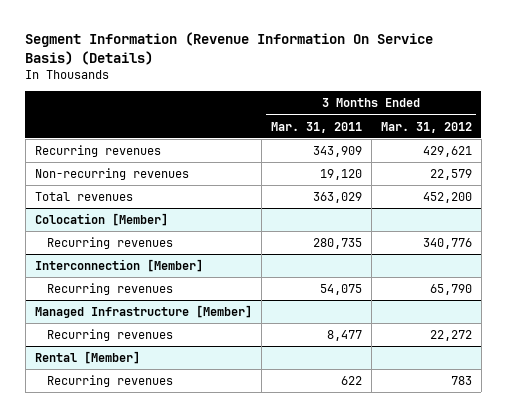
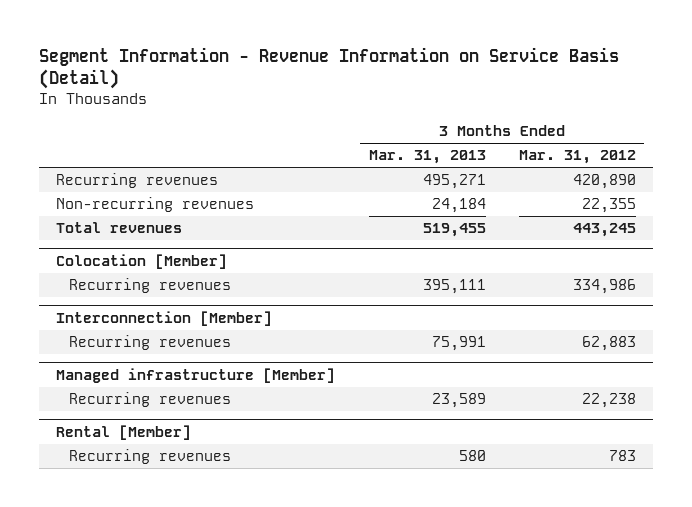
- Segment Information (Revenue Information On Service Basis) (Details)
+ Segment Information - Revenue Information on Service Basis (Detail)
- | 3 Months Ended Mar. 31, 2011 | 3 Months Ended Mar. 31, 2012
+ | 3 Months Ended Mar. 31, 2013 | 3 Months Ended Mar. 31, 2012
- Recurring revenues | 343,909 | 429,621
- Non-recurring revenues | 19,120 | 22,579
- Total revenues | 363,029 | 452,200
+ Recurring revenues | 495,271 | 420,890
+ Non-recurring revenues | 24,184 | 22,355
+ Total revenues | 519,455 | 443,245
@ Colocation [Member]
- Recurring revenues | 280,735 | 340,776
+ Recurring revenues | 395,111 | 334,986
@ Interconnection [Member]
- Recurring revenues | 54,075 | 65,790
- Managed Infrastructure [Member]
- Recurring revenues | 8,477 | 22,272
@ Interconnection [Member]
+ Recurring revenues | 75,991 | 62,883
+ Managed infrastructure [Member]
+ Recurring revenues | 23,589 | 22,238

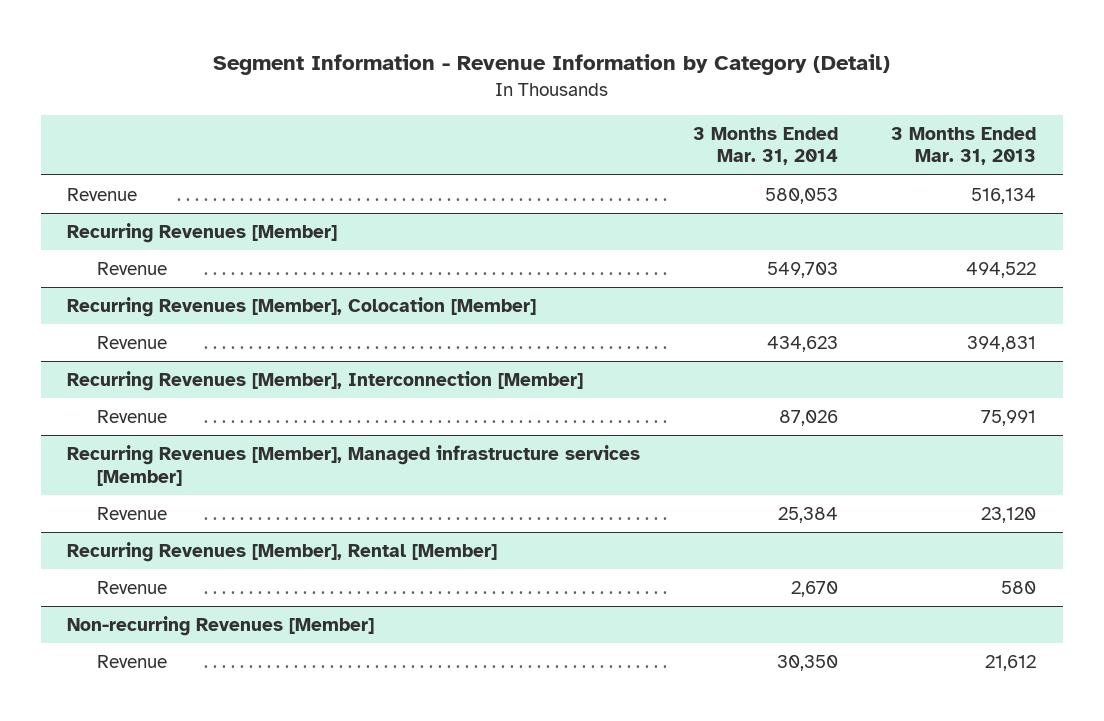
- Segment Information - Revenue Information on Service Basis (Detail)
+ Segment Information - Revenue Information by Category (Detail)
- | 3 Months Ended Mar. 31, 2013 | 3 Months Ended Mar. 31, 2012
+ | 3 Months Ended Mar. 31, 2014 | 3 Months Ended Mar. 31, 2013
- Recurring revenues | 495,271 | 420,890
- Non-recurring revenues | 24,184 | 22,355
- Total revenues | 519,455 | 443,245
- Colocation [Member]
- Recurring revenues | 395,111 | 334,986
- Interconnection [Member]
- Recurring revenues | 75,991 | 62,883
- Managed infrastructure [Member]
- Recurring revenues | 23,589 | 22,238
- Rental [Member]
- Recurring revenues | 580 | 783
+ Revenue | 580,053 | 516,134
+ Recurring Revenues [Member]
+ Revenue | 549,703 | 494,522
+ Recurring Revenues [Member], Colocation [Member]
+ Revenue | 434,623 | 394,831
+ Recurring Revenues [Member], Interconnection [Member]
+ Revenue | 87,026 | 75,991
+ Recurring Revenues [Member], Managed infrastructure services [Member]
+ Revenue | 25,384 | 23,120
+ Recurring Revenues [Member], Rental [Member]
+ Revenue | 2,670 | 580
+ Non-recurring Revenues [Member]
+ Revenue | 30,350 | 21,612

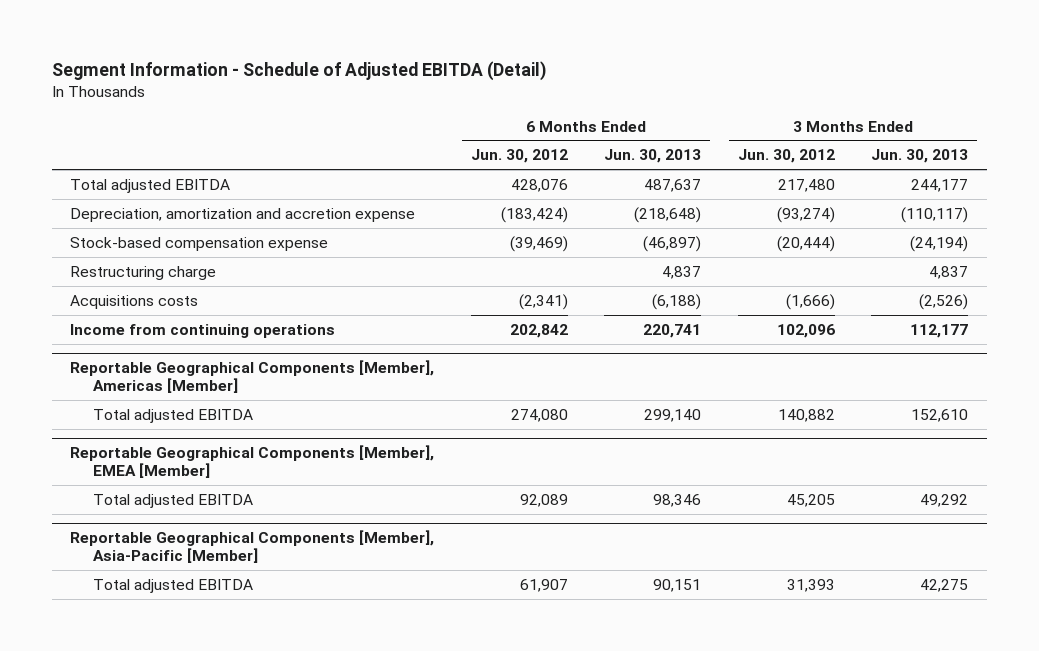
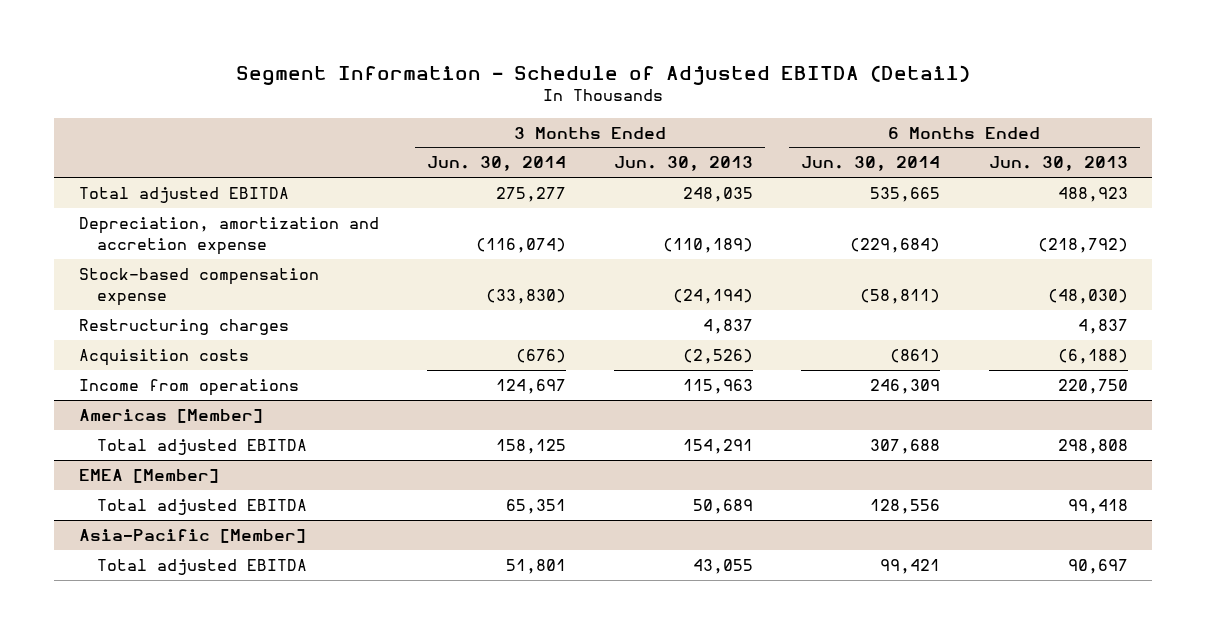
- | 6 Months Ended Jun. 30, 2012 | 6 Months Ended Jun. 30, 2013 | 3 Months Ended Jun. 30, 2012 | 3 Months Ended Jun. 30, 2013
+ | 3 Months Ended Jun. 30, 2014 | 3 Months Ended Jun. 30, 2013 | 6 Months Ended Jun. 30, 2014 | 6 Months Ended Jun. 30, 2013
- Total adjusted EBITDA | 428,076 | 487,637 | 217,480 | 244,177
- Depreciation, amortization and accretion expense | (183,424) | (218,648) | (93,274) | (110,117)
- Stock-based compensation expense | (39,469) | (46,897) | (20,444) | (24,194)
- Restructuring charge | | 4,837 | | 4,837
- Acquisitions costs | (2,341) | (6,188) | (1,666) | (2,526)
- Income from continuing operations | 202,842 | 220,741 | 102,096 | 112,177
- Reportable Geographical Components [Member], Americas [Member]
- Total adjusted EBITDA | 274,080 | 299,140 | 140,882 | 152,610
- Reportable Geographical Components [Member], EMEA [Member]
- Total adjusted EBITDA | 92,089 | 98,346 | 45,205 | 49,292
- Reportable Geographical Components [Member], Asia-Pacific [Member]
- Total adjusted EBITDA | 61,907 | 90,151 | 31,393 | 42,275
+ Total adjusted EBITDA | 275,277 | 248,035 | 535,665 | 488,923
+ Depreciation, amortization and accretion expense | (116,074) | (110,189) | (229,684) | (218,792)
+ Stock-based compensation expense | (33,830) | (24,194) | (58,811) | (48,030)
+ Restructuring charges | | 4,837 | | 4,837
+ Acquisition costs | (676) | (2,526) | (861) | (6,188)
+ Income from operations | 124,697 | 115,963 | 246,309 | 220,750
+ Americas [Member]
+ Total adjusted EBITDA | 158,125 | 154,291 | 307,688 | 298,808
+ EMEA [Member]
+ Total adjusted EBITDA | 65,351 | 50,689 | 128,556 | 99,418
+ Asia-Pacific [Member]
+ Total adjusted EBITDA | 51,801 | 43,055 | 99,421 | 90,697

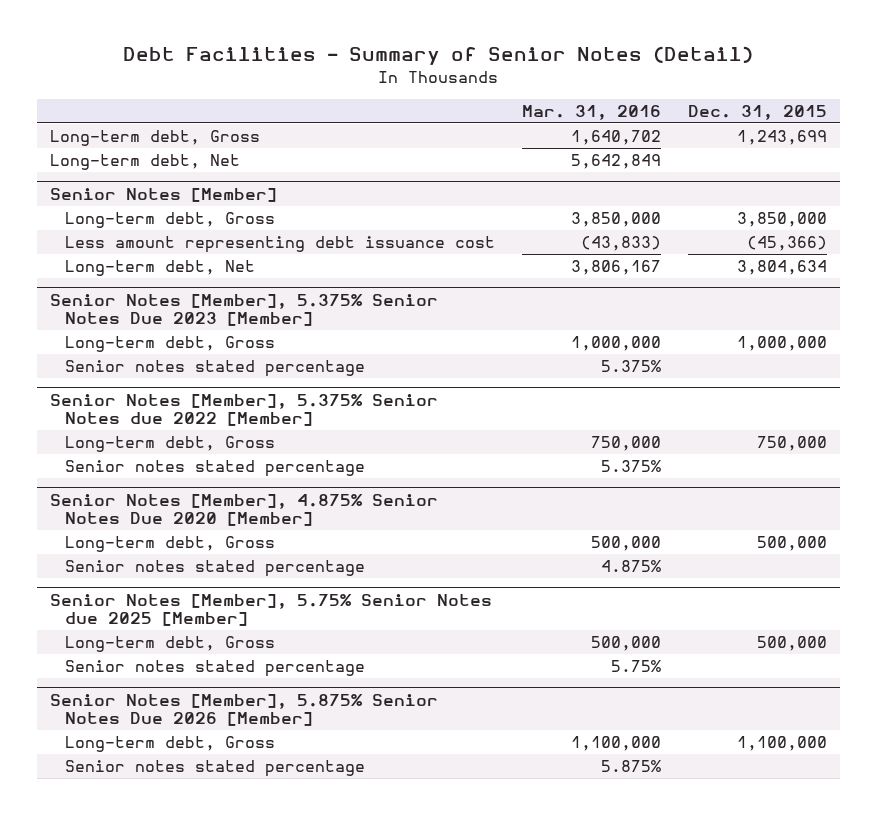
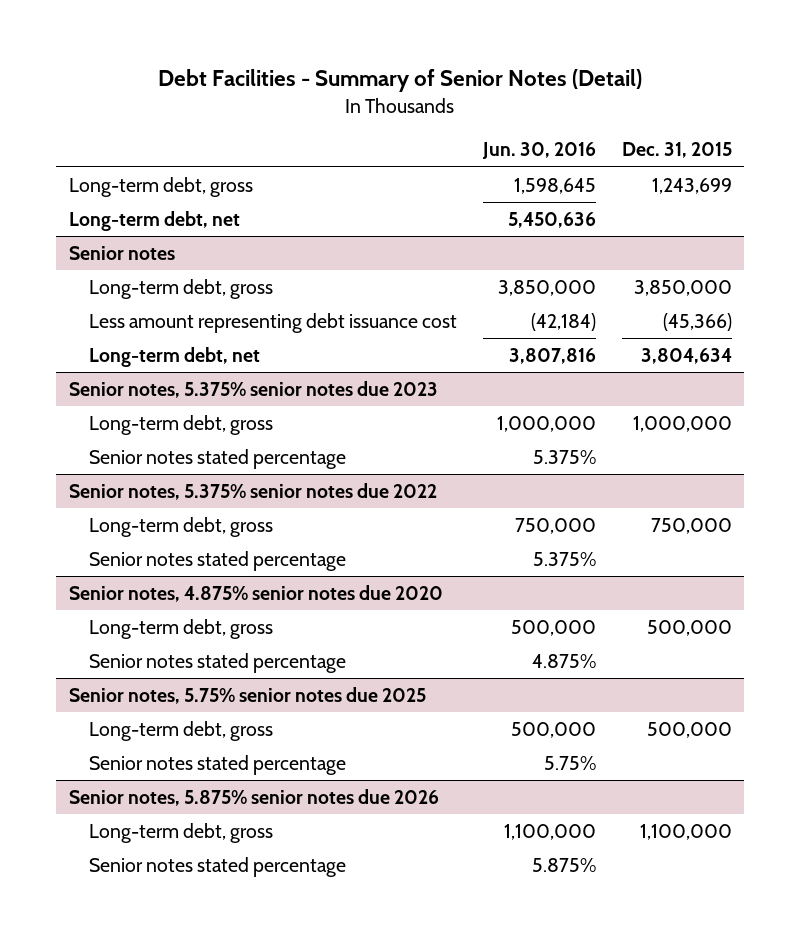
- | Mar. 31, 2016 | Dec. 31, 2015
+ | Jun. 30, 2016 | Dec. 31, 2015
- Long-term debt, Gross | 1,640,702 | 1,243,699
- Long-term debt, Net | 5,642,849 |
- Senior Notes [Member]
- Long-term debt, Gross | 3,850,000 | 3,850,000
+ Long-term debt, gross | 1,598,645 | 1,243,699
+ Long-term debt, net | 5,450,636 |
+ Senior notes
+ Long-term debt, gross | 3,850,000 | 3,850,000
- Long-term debt, Net | 3,806,167 | 3,804,634
- Senior Notes [Member], 5.375% Senior Notes Due 2023 [Member]
- Long-term debt, Gross | 1,000,000 | 1,000,000
+ Long-term debt, net | 3,807,816 | 3,804,634
+ Senior notes, 5.375% senior notes due 2023
+ Long-term debt, gross | 1,000,000 | 1,000,000
- Senior Notes [Member], 5.375% Senior Notes due 2022 [Member]
- Long-term debt, Gross | 750,000 | 750,000
+ Senior notes, 5.375% senior notes due 2022
+ Long-term debt, gross | 750,000 | 750,000
- Senior Notes [Member], 4.875% Senior Notes Due 2020 [Member]
- Long-term debt, Gross | 500,000 | 500,000
+ Senior notes, 4.875% senior notes due 2020
+ Long-term debt, gross | 500,000 | 500,000
- Senior Notes [Member], 5.75% Senior Notes due 2025 [Member]
- Long-term debt, Gross | 500,000 | 500,000
+ Senior notes, 5.75% senior notes due 2025
+ Long-term debt, gross | 500,000 | 500,000
- Senior Notes [Member], 5.875% Senior Notes Due 2026 [Member]
- Long-term debt, Gross | 1,100,000 | 1,100,000
+ Senior notes, 5.875% senior notes due 2026
+ Long-term debt, gross | 1,100,000 | 1,100,000

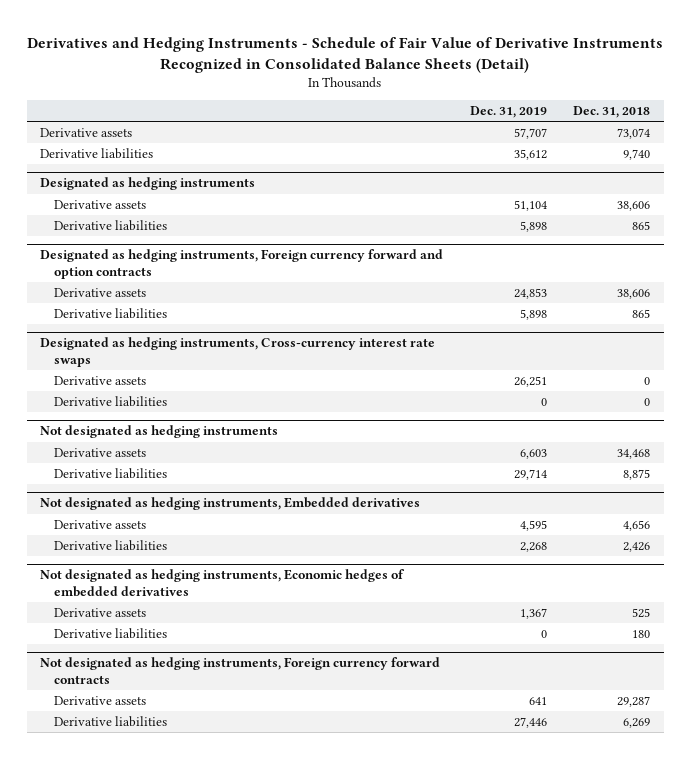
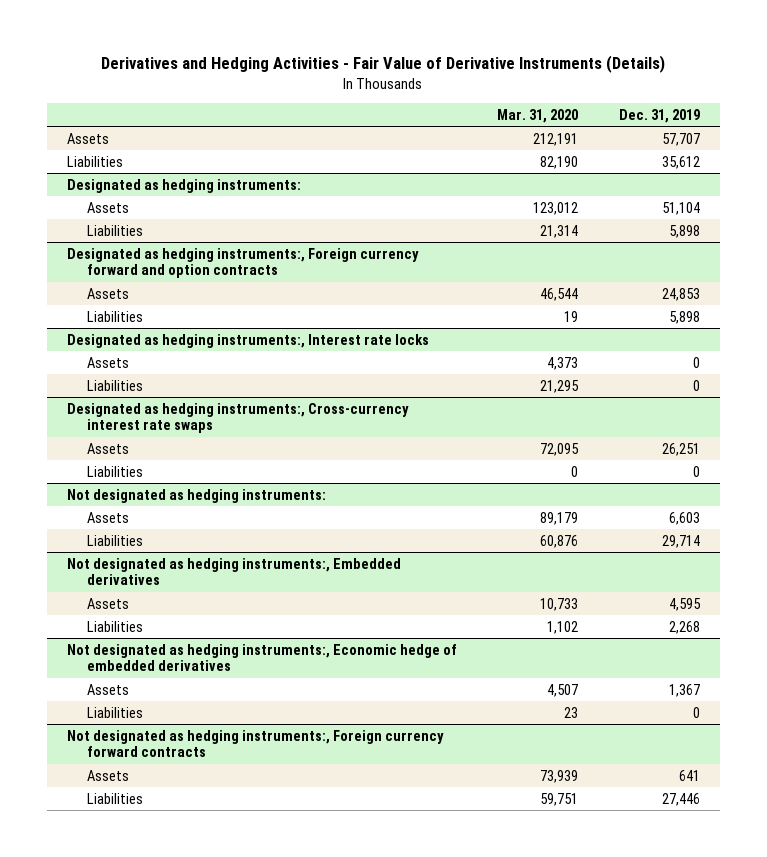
- Derivatives and Hedging Instruments - Schedule of Fair Value of Derivative Instruments Recognized in Consolidated Balance Sheets (Detail)
+ Derivatives and Hedging Activities - Fair Value of Derivative Instruments (Details)
- | Dec. 31, 2019 | Dec. 31, 2018
+ | Mar. 31, 2020 | Dec. 31, 2019
- Derivative assets | 57,707 | 73,074
- Derivative liabilities | 35,612 | 9,740
- Designated as hedging instruments
- Derivative assets | 51,104 | 38,606
- Derivative liabilities | 5,898 | 865
- Designated as hedging instruments, Foreign currency forward and option contracts
- Derivative assets | 24,853 | 38,606
- Derivative liabilities | 5,898 | 865
- Designated as hedging instruments, Cross-currency interest rate swaps
- Derivative assets | 26,251 | 0
- Derivative liabilities | 0 | 0
- Not designated as hedging instruments
- Derivative assets | 6,603 | 34,468
- Derivative liabilities | 29,714 | 8,875
- Not designated as hedging instruments, Embedded derivatives
- Derivative assets | 4,595 | 4,656
- Derivative liabilities | 2,268 | 2,426
- Not designated as hedging instruments, Economic hedges of embedded derivatives
- Derivative assets | 1,367 | 525
- Derivative liabilities | 0 | 180
- Not designated as hedging instruments, Foreign currency forward contracts
- Derivative assets | 641 | 29,287
- Derivative liabilities | 27,446 | 6,269
+ Assets | 212,191 | 57,707
+ Liabilities | 82,190 | 35,612
+ Designated as hedging instruments:
+ Assets | 123,012 | 51,104
+ Liabilities | 21,314 | 5,898
+ Designated as hedging instruments:, Foreign currency forward and option contracts
+ Assets | 46,544 | 24,853
+ Liabilities | 19 | 5,898
+ Designated as hedging instruments:, Interest rate locks
+ Assets | 4,373 | 0
+ Liabilities | 21,295 | 0
+ Designated as hedging instruments:, Cross-currency interest rate swaps
+ Assets | 72,095 | 26,251
+ Liabilities | 0 | 0
+ Not designated as hedging instruments:
+ Assets | 89,179 | 6,603
+ Liabilities | 60,876 | 29,714
+ Not designated as hedging instruments:, Embedded derivatives
+ Assets | 10,733 | 4,595
+ Liabilities | 1,102 | 2,268
+ Not designated as hedging instruments:, Economic hedge of embedded derivatives
+ Assets | 4,507 | 1,367
+ Liabilities | 23 | 0
+ Not designated as hedging instruments:, Foreign currency forward contracts
+ Assets | 73,939 | 641
+ Liabilities | 59,751 | 27,446

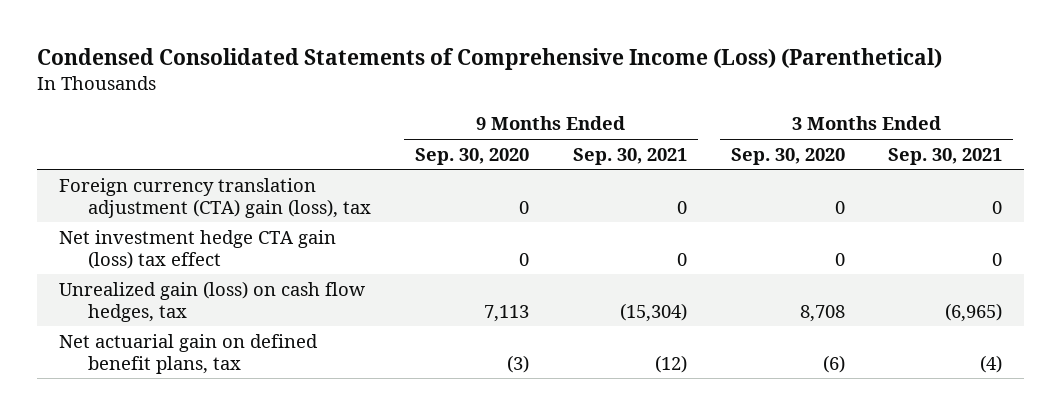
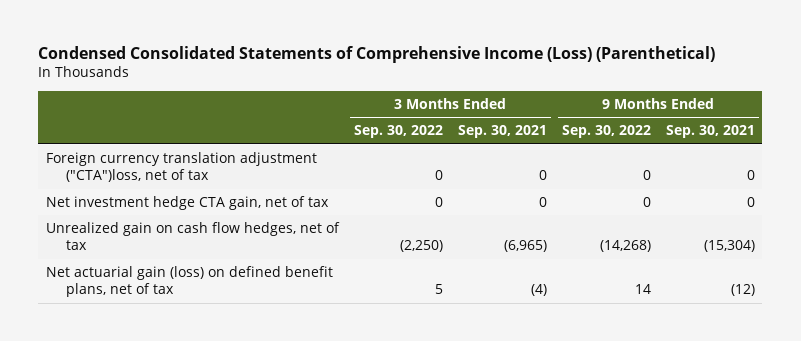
- | 9 Months Ended Sep. 30, 2020 | 9 Months Ended Sep. 30, 2021 | 3 Months Ended Sep. 30, 2020 | 3 Months Ended Sep. 30, 2021
+ | 3 Months Ended Sep. 30, 2022 | 3 Months Ended Sep. 30, 2021 | 9 Months Ended Sep. 30, 2022 | 9 Months Ended Sep. 30, 2021
- Foreign currency translation adjustment (CTA) gain (loss), tax | 0 | 0 | 0 | 0
- Net investment hedge CTA gain (loss) tax effect | 0 | 0 | 0 | 0
- Unrealized gain (loss) on cash flow hedges, tax | 7,113 | (15,304) | 8,708 | (6,965)
- Net actuarial gain on defined benefit plans, tax | (3) | (12) | (6) | (4)
+ Foreign currency translation adjustment ("CTA")loss, net of tax | 0 | 0 | 0 | 0
+ Net investment hedge CTA gain, net of tax | 0 | 0 | 0 | 0
+ Unrealized gain on cash flow hedges, net of tax | (2,250) | (6,965) | (14,268) | (15,304)
+ Net actuarial gain (loss) on defined benefit plans, net of tax | 5 | (4) | 14 | (12)

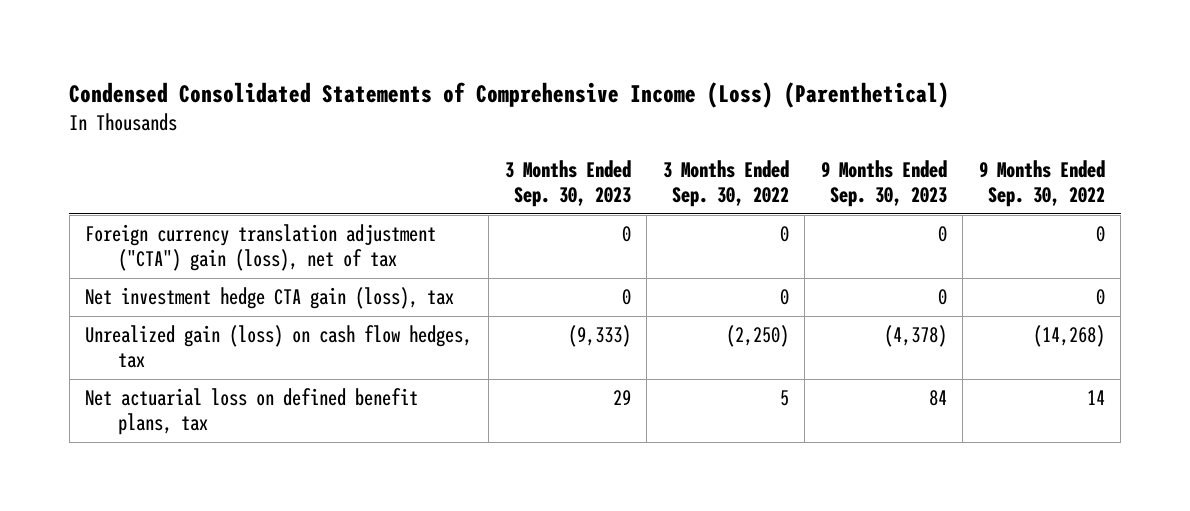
- | 3 Months Ended Sep. 30, 2022 | 3 Months Ended Sep. 30, 2021 | 9 Months Ended Sep. 30, 2022 | 9 Months Ended Sep. 30, 2021
+ | 3 Months Ended Sep. 30, 2023 | 3 Months Ended Sep. 30, 2022 | 9 Months Ended Sep. 30, 2023 | 9 Months Ended Sep. 30, 2022
- Foreign currency translation adjustment ("CTA")loss, net of tax | 0 | 0 | 0 | 0
- Net investment hedge CTA gain, net of tax | 0 | 0 | 0 | 0
- Unrealized gain on cash flow hedges, net of tax | (2,250) | (6,965) | (14,268) | (15,304)
- Net actuarial gain (loss) on defined benefit plans, net of tax | 5 | (4) | 14 | (12)
+ Foreign currency translation adjustment ("CTA") gain (loss), net of tax | 0 | 0 | 0 | 0
+ Net investment hedge CTA gain (loss), tax | 0 | 0 | 0 | 0
+ Unrealized gain (loss) on cash flow hedges, tax | (9,333) | (2,250) | (4,378) | (14,268)
+ Net actuarial loss on defined benefit plans, tax | 29 | 5 | 84 | 14

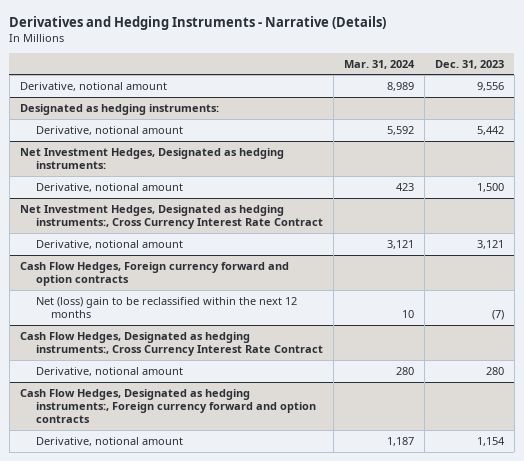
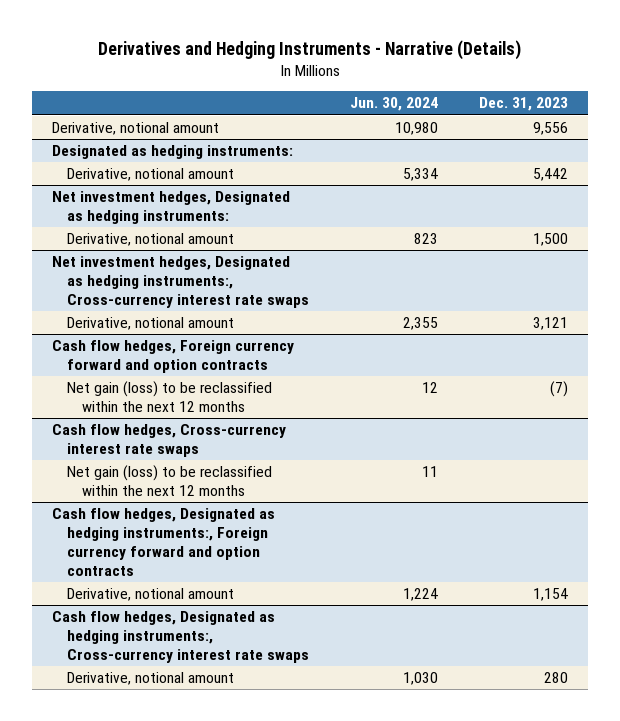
- | Mar. 31, 2024 | Dec. 31, 2023
+ | Jun. 30, 2024 | Dec. 31, 2023
- Net Investment Hedges, Designated as hedging instruments:
+ Net investment hedges, Designated as hedging instruments:
- Net Investment Hedges, Designated as hedging instruments:, Cross Currency Interest Rate Contract
+ Net investment hedges, Designated as hedging instruments:, Cross-currency interest rate swaps
- Cash Flow Hedges, Foreign currency forward and option contracts
- Net (loss) gain to be reclassified within the next 12 months | 10 | (7)
- Cash Flow Hedges, Designated as hedging instruments:, Cross Currency Interest Rate Contract
- Derivative, notional amount | 280 | 280
- Cash Flow Hedges, Designated as hedging instruments:, Foreign currency forward and option contracts
+ Cash flow hedges, Foreign currency forward and option contracts
+ Net gain (loss) to be reclassified within the next 12 months | 12 | (7)
+ Cash flow hedges, Cross-currency interest rate swaps
+ Net gain (loss) to be reclassified within the next 12 months | 11 |
+ Cash flow hedges, Designated as hedging instruments:, Foreign currency forward and option contracts
+ Cash flow hedges, Designated as hedging instruments:, Cross-currency interest rate swaps
+ Derivative, notional amount | 1,030 | 280

